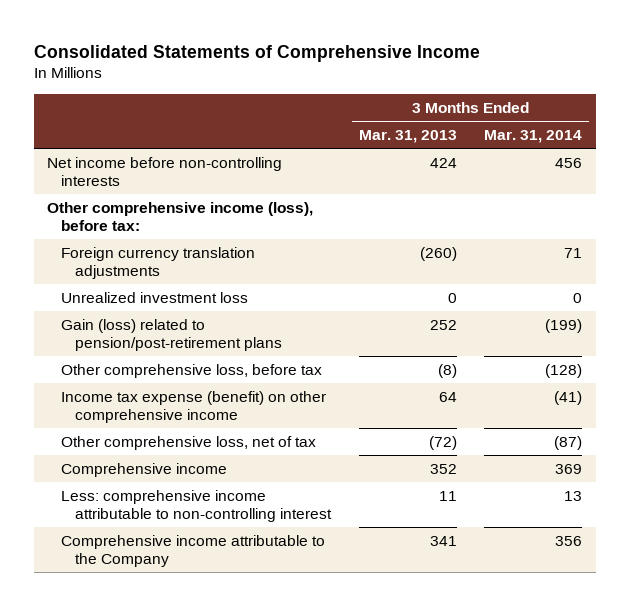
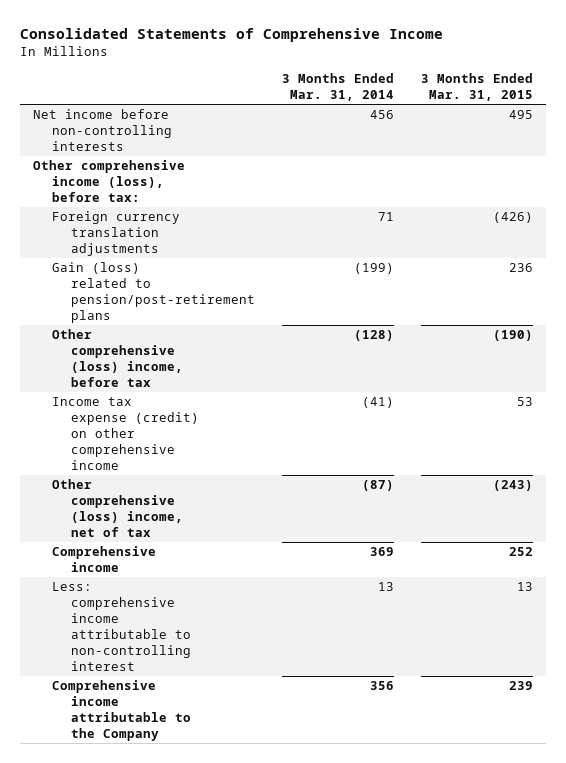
- | 3 Months Ended Mar. 31, 2013 | 3 Months Ended Mar. 31, 2014
+ | 3 Months Ended Mar. 31, 2014 | 3 Months Ended Mar. 31, 2015
- Unrealized investment loss | 0 | 0
- Other comprehensive loss, before tax | (8) | (128)
- Income tax expense (benefit) on other comprehensive income | 64 | (41)
- Other comprehensive loss, net of tax | (72) | (87)
+ Other comprehensive (loss) income, before tax | (128) | (190)
+ Income tax expense (credit) on other comprehensive income | (41) | 53
+ Other comprehensive (loss) income, net of tax | (87) | (243)

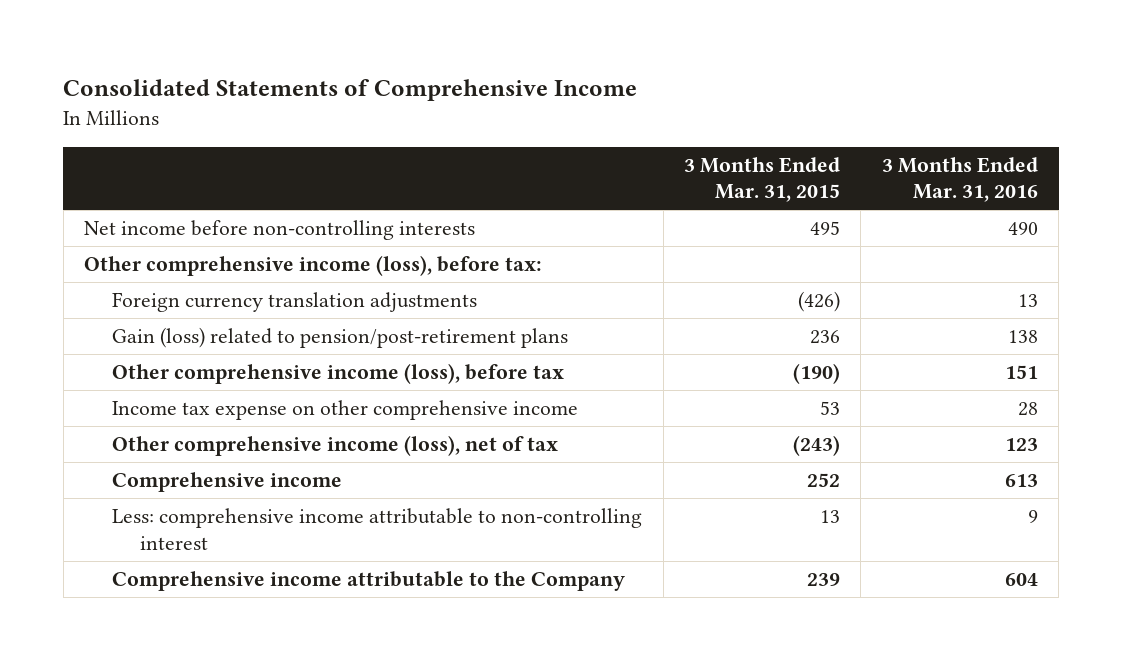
- | 3 Months Ended Mar. 31, 2014 | 3 Months Ended Mar. 31, 2015
+ | 3 Months Ended Mar. 31, 2015 | 3 Months Ended Mar. 31, 2016
- Other comprehensive (loss) income, before tax | (128) | (190)
- Income tax expense (credit) on other comprehensive income | (41) | 53
- Other comprehensive (loss) income, net of tax | (87) | (243)
+ Other comprehensive income (loss), before tax | (190) | 151
+ Income tax expense on other comprehensive income | 53 | 28
+ Other comprehensive income (loss), net of tax | (243) | 123

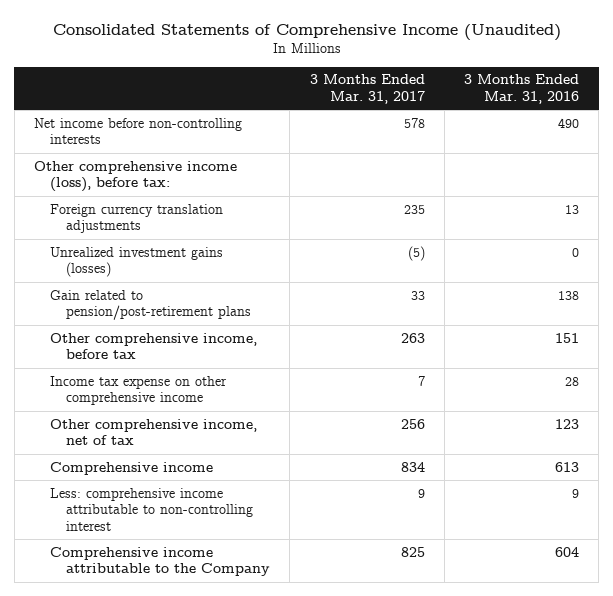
- Consolidated Statements of Comprehensive Income
+ Consolidated Statements of Comprehensive Income (Unaudited)
- | 3 Months Ended Mar. 31, 2015 | 3 Months Ended Mar. 31, 2016
+ | 3 Months Ended Mar. 31, 2017 | 3 Months Ended Mar. 31, 2016
- Gain (loss) related to pension/post-retirement plans | 236 | 138
- Other comprehensive income (loss), before tax | (190) | 151
+ Unrealized investment gains (losses) | (5) | 0
+ Gain related to pension/post-retirement plans | 33 | 138
+ Other comprehensive income, before tax | 263 | 151
- Other comprehensive income (loss), net of tax | (243) | 123
+ Other comprehensive income, net of tax | 256 | 123

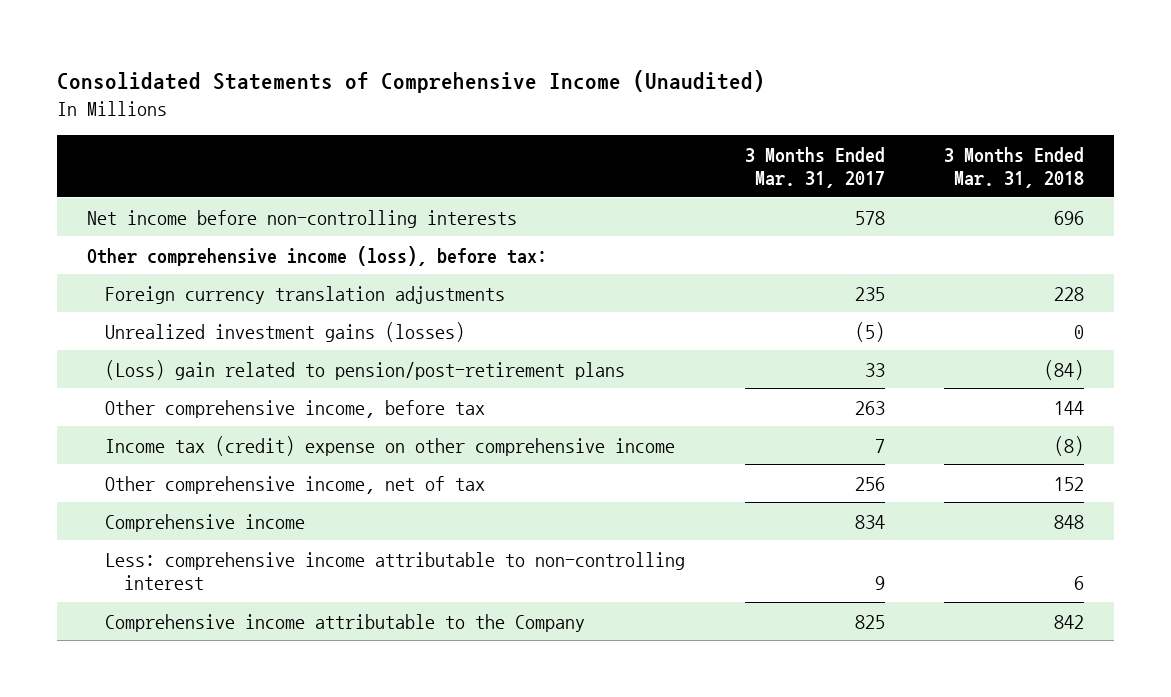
- | 3 Months Ended Mar. 31, 2017 | 3 Months Ended Mar. 31, 2016
+ | 3 Months Ended Mar. 31, 2017 | 3 Months Ended Mar. 31, 2018
- Gain related to pension/post-retirement plans | 33 | 138
+ (Loss) gain related to pension/post-retirement plans | 33 | (84)
- Income tax expense on other comprehensive income | 7 | 28
+ Income tax (credit) expense on other comprehensive income | 7 | (8)

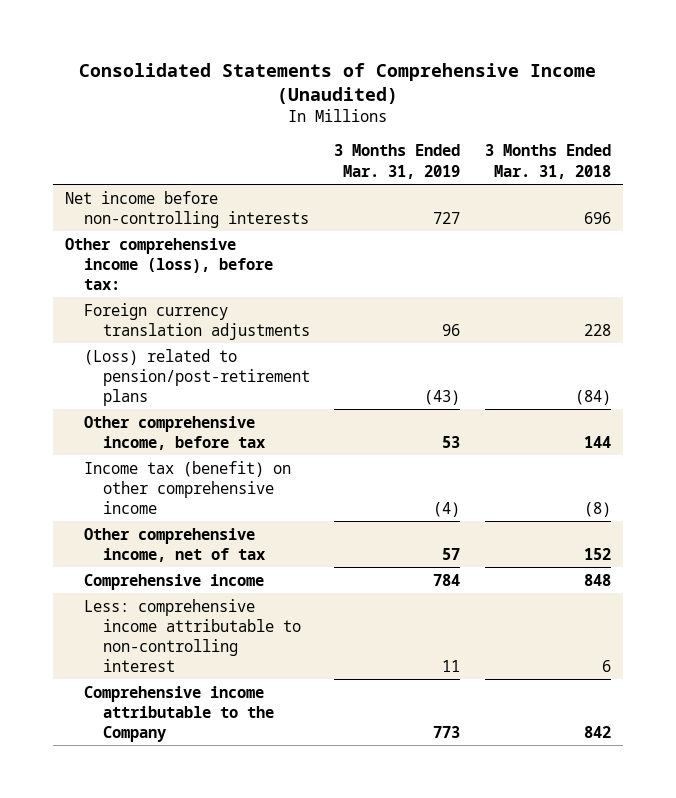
- | 3 Months Ended Mar. 31, 2017 | 3 Months Ended Mar. 31, 2018
+ | 3 Months Ended Mar. 31, 2019 | 3 Months Ended Mar. 31, 2018
- Unrealized investment gains (losses) | (5) | 0
- (Loss) gain related to pension/post-retirement plans | 33 | (84)
+ (Loss) related to pension/post-retirement plans | (43) | (84)
- Income tax (credit) expense on other comprehensive income | 7 | (8)
+ Income tax (benefit) on other comprehensive income | (4) | (8)

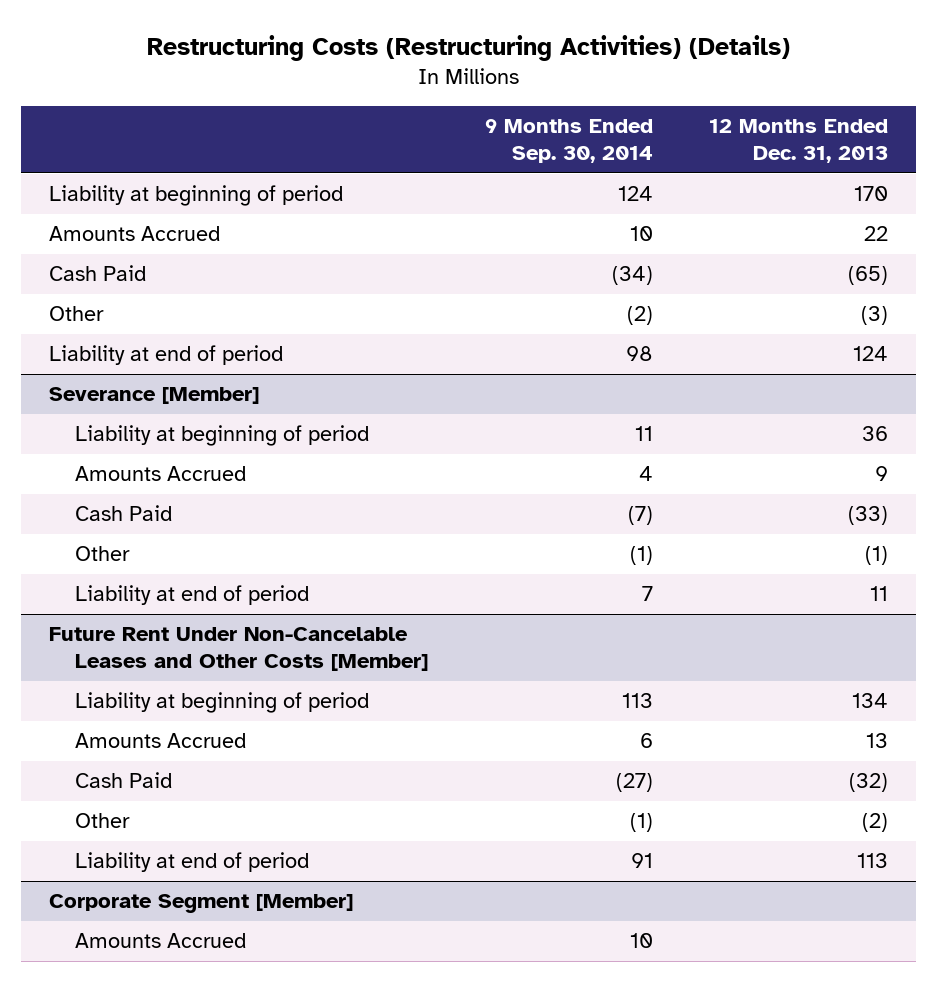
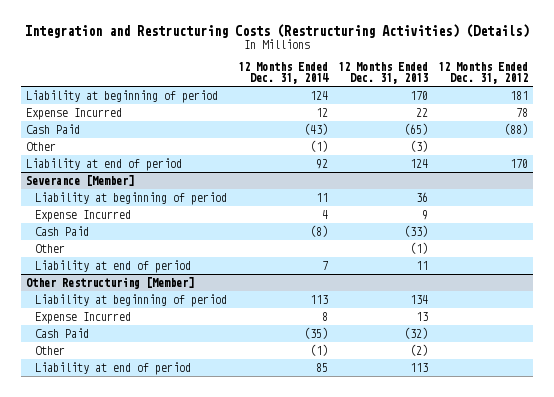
- Restructuring Costs (Restructuring Activities) (Details)
+ Integration and Restructuring Costs (Restructuring Activities) (Details)
- | 9 Months Ended Sep. 30, 2014 | 12 Months Ended Dec. 31, 2013
+ | 12 Months Ended Dec. 31, 2014 | 12 Months Ended Dec. 31, 2013 | 12 Months Ended Dec. 31, 2012
- Amounts Accrued | 10 | 22
+ Expense Incurred | 12 | 22 | 78
@ Severance [Member]
- Amounts Accrued | 4 | 9
+ Expense Incurred | 4 | 9 |
- Future Rent Under Non-Cancelable Leases and Other Costs [Member]
+ Other Restructuring [Member]
- Amounts Accrued | 6 | 13
+ Expense Incurred | 8 | 13 |
- Corporate Segment [Member]
- Amounts Accrued | 10 |

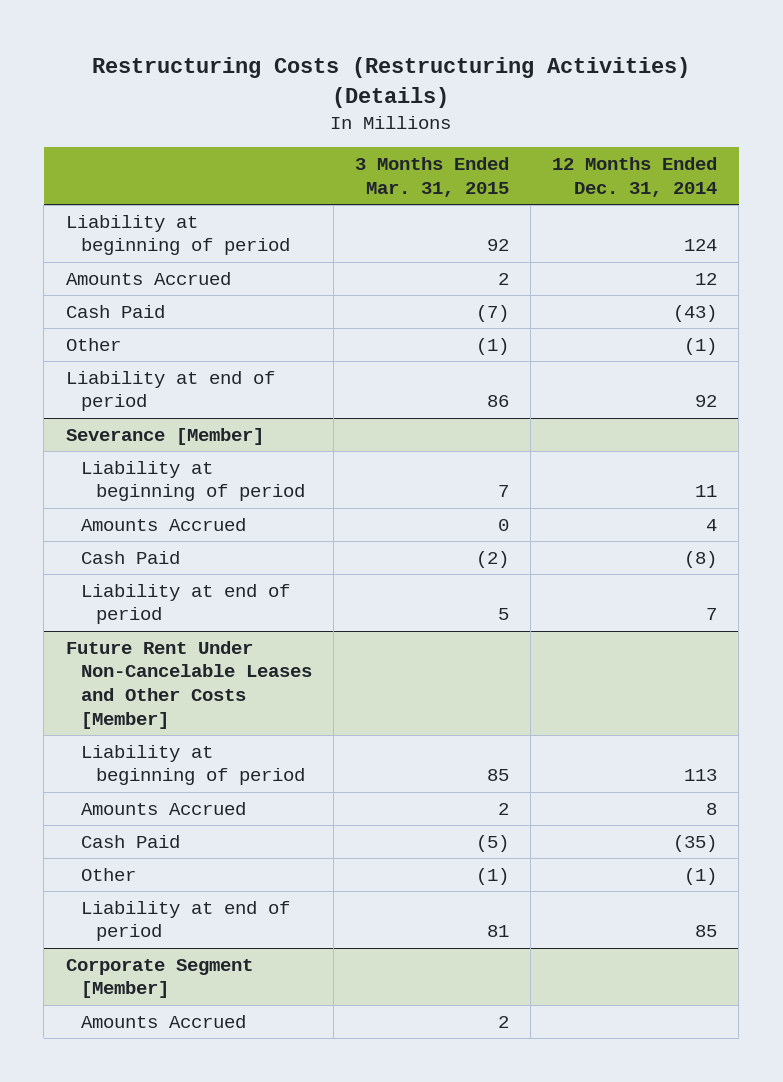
- Integration and Restructuring Costs (Restructuring Activities) (Details)
+ Restructuring Costs (Restructuring Activities) (Details)
- | 12 Months Ended Dec. 31, 2014 | 12 Months Ended Dec. 31, 2013 | 12 Months Ended Dec. 31, 2012
+ | 3 Months Ended Mar. 31, 2015 | 12 Months Ended Dec. 31, 2014
- Expense Incurred | 12 | 22 | 78
+ Amounts Accrued | 2 | 12
@ Severance [Member]
- Expense Incurred | 4 | 9 |
+ Amounts Accrued | 0 | 4
- Other | | (1) |
- Other Restructuring [Member]
+ Future Rent Under Non-Cancelable Leases and Other Costs [Member]
- Expense Incurred | 8 | 13 |
+ Amounts Accrued | 2 | 8
+ Corporate Segment [Member]
+ Amounts Accrued | 2 |

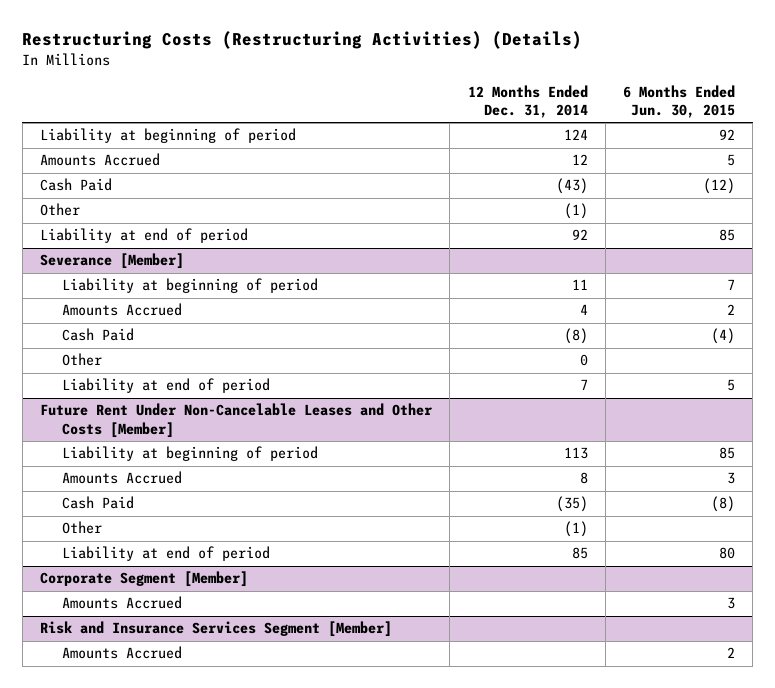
- | 3 Months Ended Mar. 31, 2015 | 12 Months Ended Dec. 31, 2014
+ | 12 Months Ended Dec. 31, 2014 | 6 Months Ended Jun. 30, 2015
@ Severance [Member]
+ Other | 0 |
+ Risk and Insurance Services Segment [Member]
+ Amounts Accrued | | 2

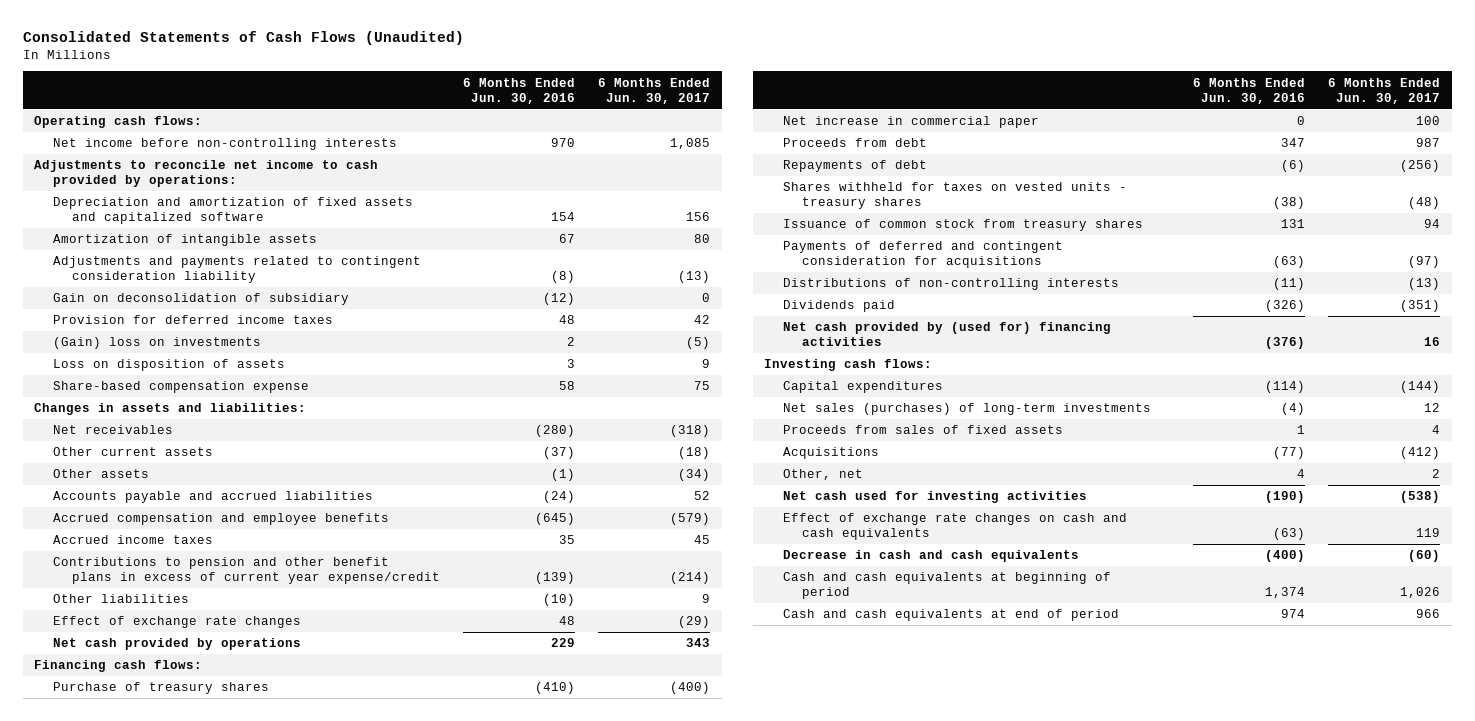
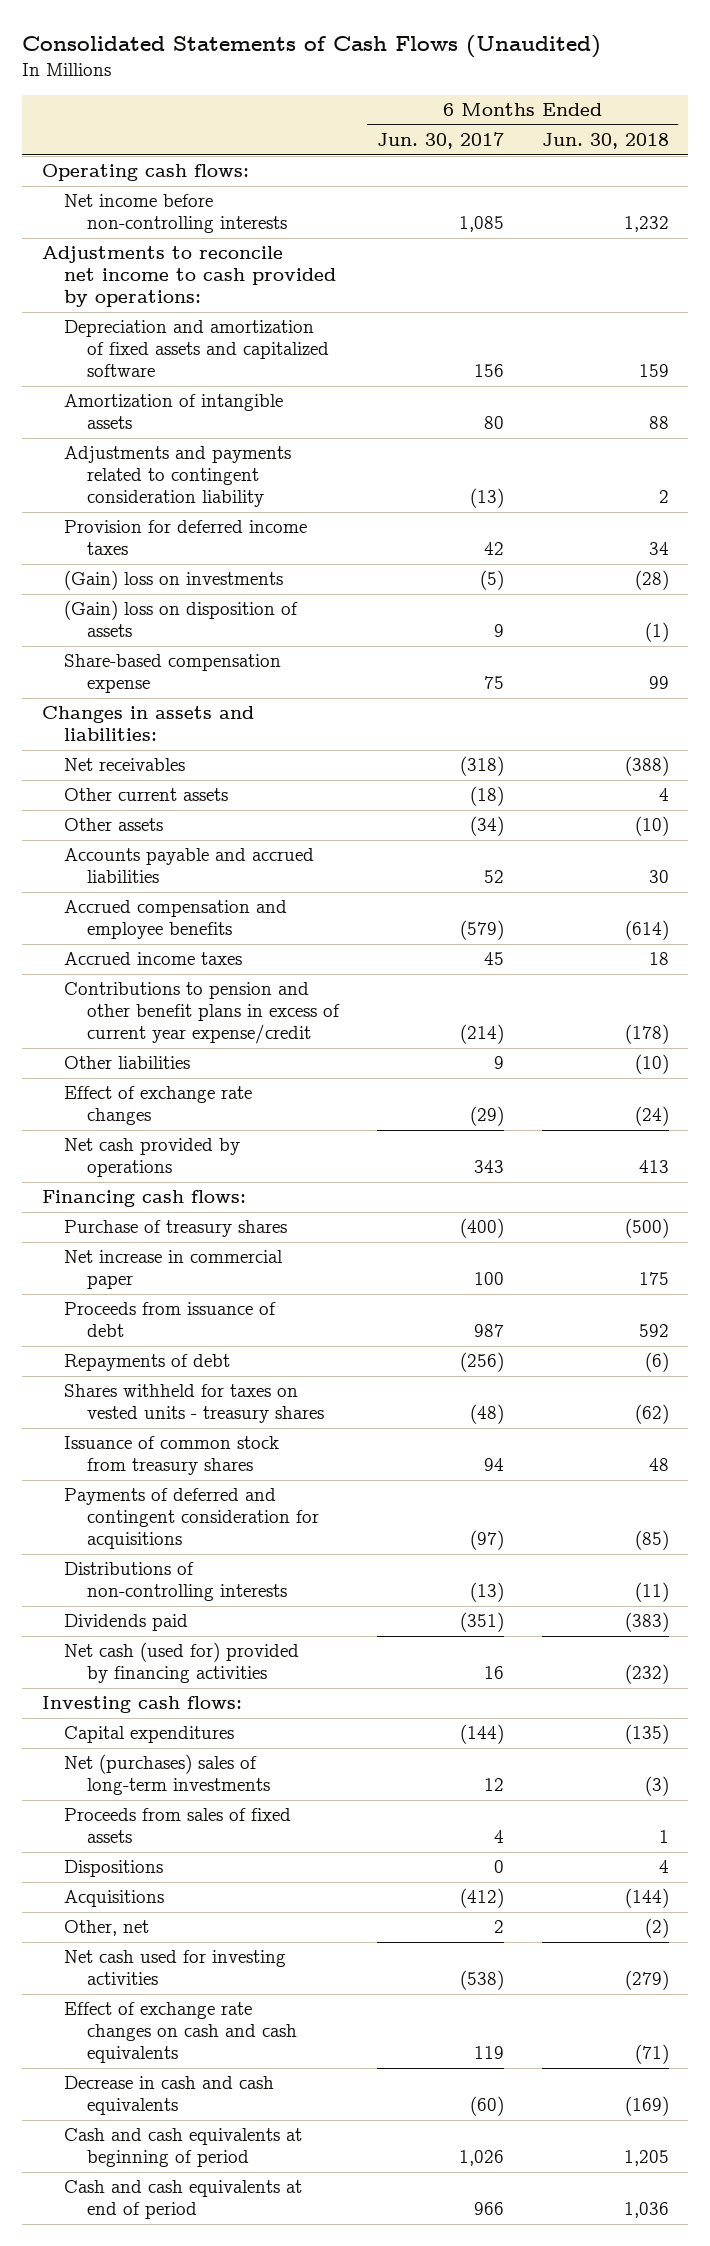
- | 6 Months Ended Jun. 30, 2016 | 6 Months Ended Jun. 30, 2017
+ | 6 Months Ended Jun. 30, 2017 | 6 Months Ended Jun. 30, 2018
- Gain on deconsolidation of subsidiary | (12) | 0
- Loss on disposition of assets | 3 | 9
+ (Gain) loss on disposition of assets | 9 | (1)
- Proceeds from debt | 347 | 987
+ Proceeds from issuance of debt | 987 | 592
- Net cash provided by (used for) financing activities | (376) | 16
+ Net cash (used for) provided by financing activities | 16 | (232)
- Net sales (purchases) of long-term investments | (4) | 12
+ Net (purchases) sales of long-term investments | 12 | (3)
+ Dispositions | 0 | 4

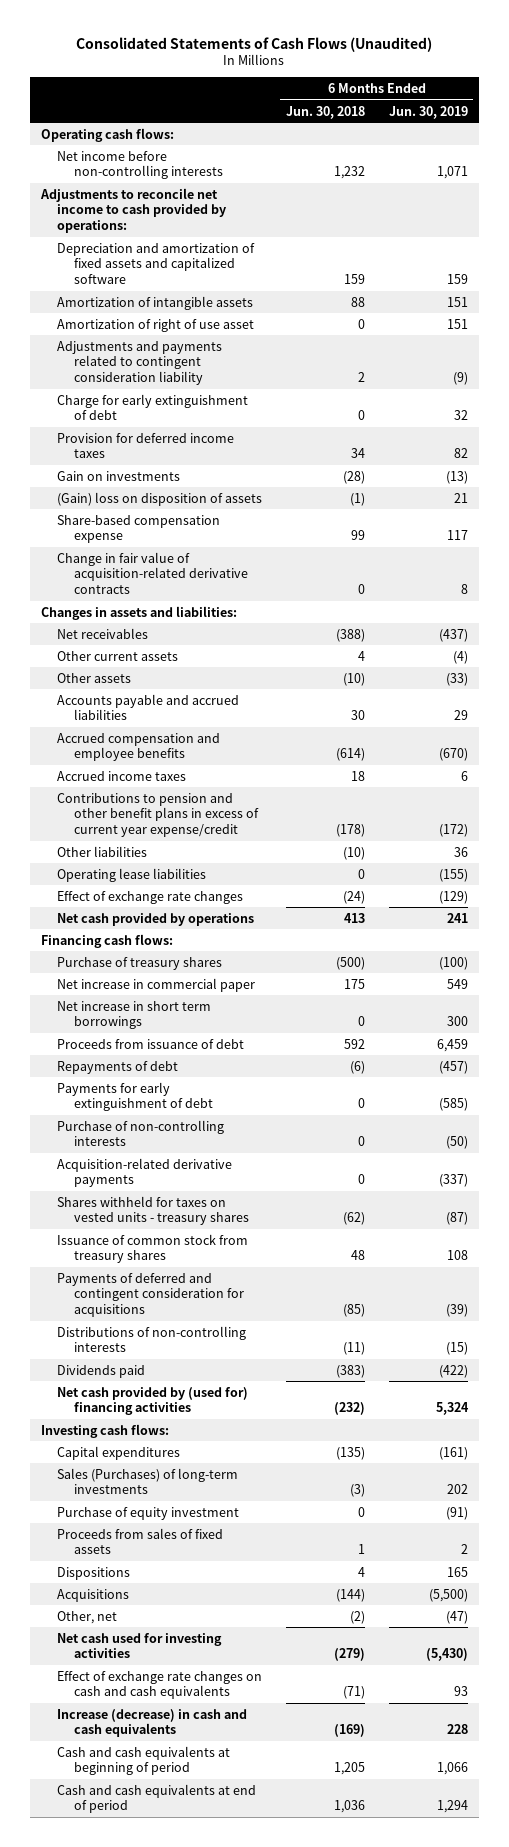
- | 6 Months Ended Jun. 30, 2017 | 6 Months Ended Jun. 30, 2018
+ | 6 Months Ended Jun. 30, 2018 | 6 Months Ended Jun. 30, 2019
+ Amortization of right of use asset | 0 | 151
+ Charge for early extinguishment of debt | 0 | 32
- (Gain) loss on investments | (5) | (28)
+ Gain on investments | (28) | (13)
+ Change in fair value of acquisition-related derivative contracts | 0 | 8
+ Operating lease liabilities | 0 | (155)
+ Net increase in short term borrowings | 0 | 300
+ Payments for early extinguishment of debt | 0 | (585)
+ Purchase of non-controlling interests | 0 | (50)
+ Acquisition-related derivative payments | 0 | (337)
- Net cash (used for) provided by financing activities | 16 | (232)
+ Net cash provided by (used for) financing activities | (232) | 5,324
- Net (purchases) sales of long-term investments | 12 | (3)
+ Sales (Purchases) of long-term investments | (3) | 202
+ Purchase of equity investment | 0 | (91)
- Decrease in cash and cash equivalents | (60) | (169)
+ Increase (decrease) in cash and cash equivalents | (169) | 228

